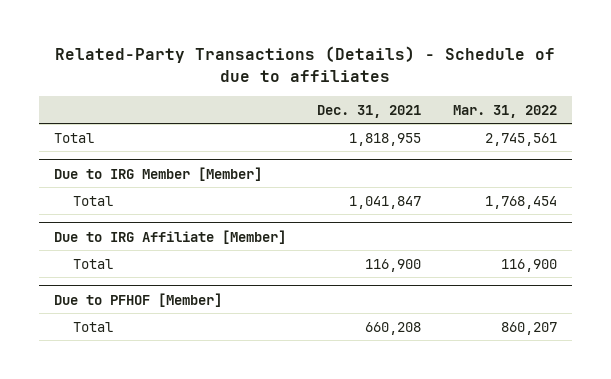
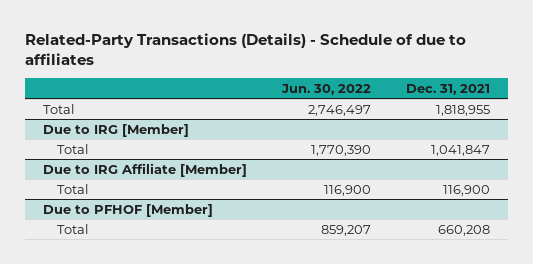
- | Dec. 31, 2021 | Mar. 31, 2022
+ | Jun. 30, 2022 | Dec. 31, 2021
- Due to IRG Member [Member]
+ Due to IRG [Member]

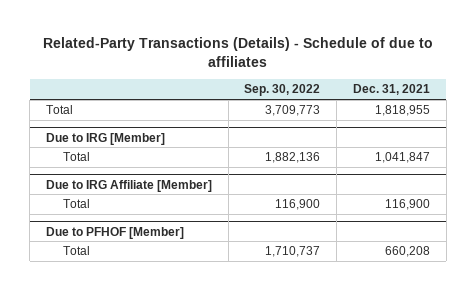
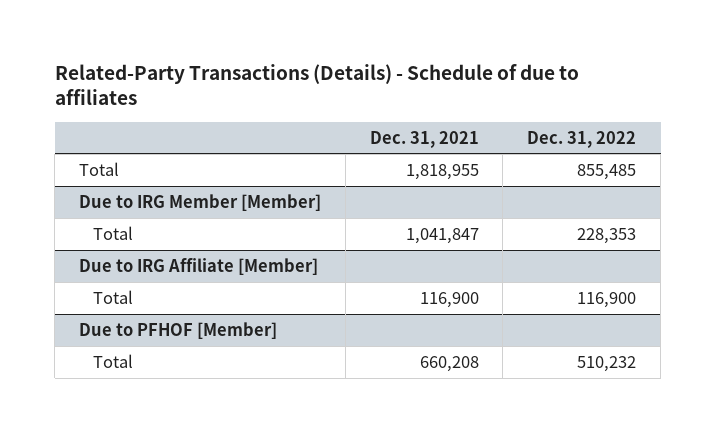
- | Sep. 30, 2022 | Dec. 31, 2021
+ | Dec. 31, 2021 | Dec. 31, 2022
- Due to IRG [Member]
+ Due to IRG Member [Member]

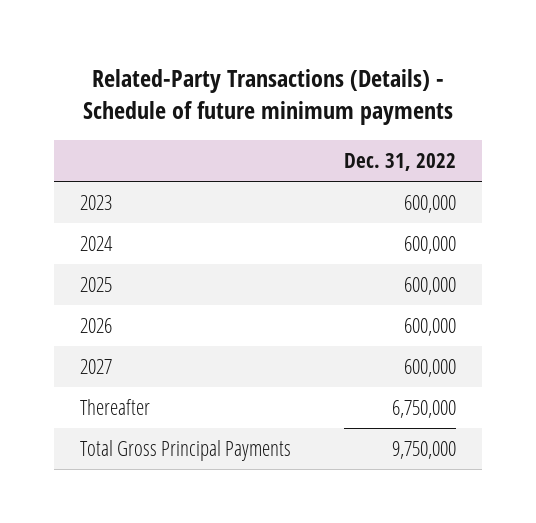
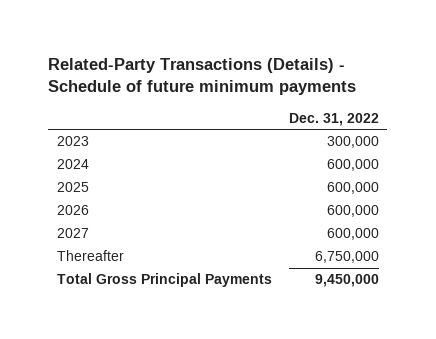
- 2023 | 600,000
+ 2023 | 300,000
- Total Gross Principal Payments | 9,750,000
+ Total Gross Principal Payments | 9,450,000

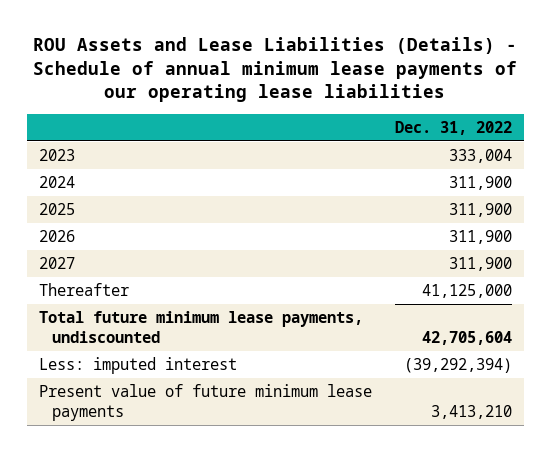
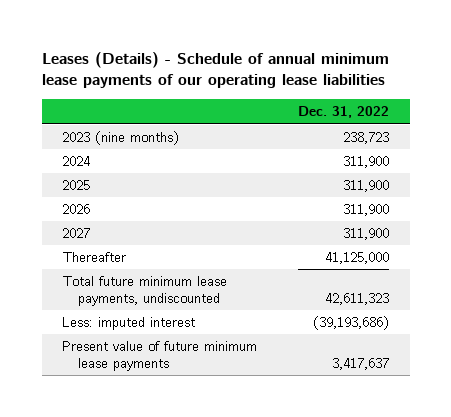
- ROU Assets and Lease Liabilities (Details) - Schedule of annual minimum lease payments of our operating lease liabilities
+ Leases (Details) - Schedule of annual minimum lease payments of our operating lease liabilities
- 2023 | 333,004
+ 2023 (nine months) | 238,723
- Total future minimum lease payments, undiscounted | 42,705,604
- Less: imputed interest | (39,292,394)
- Present value of future minimum lease payments | 3,413,210
+ Total future minimum lease payments, undiscounted | 42,611,323
+ Less: imputed interest | (39,193,686)
+ Present value of future minimum lease payments | 3,417,637

